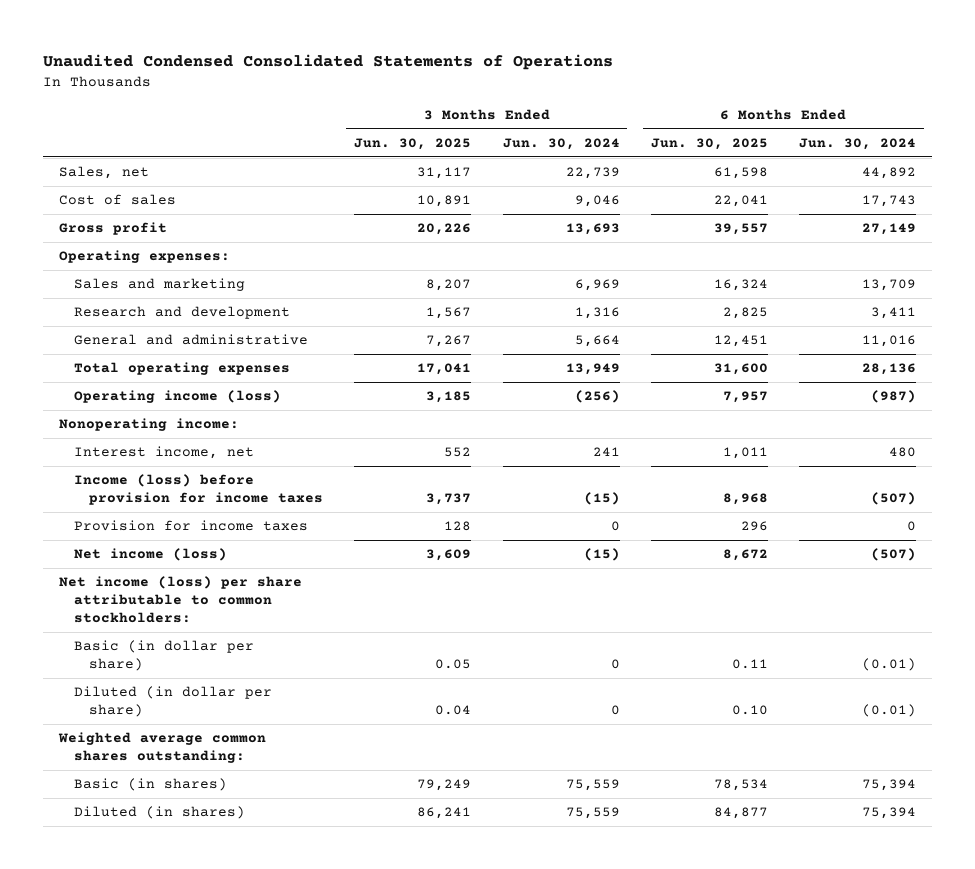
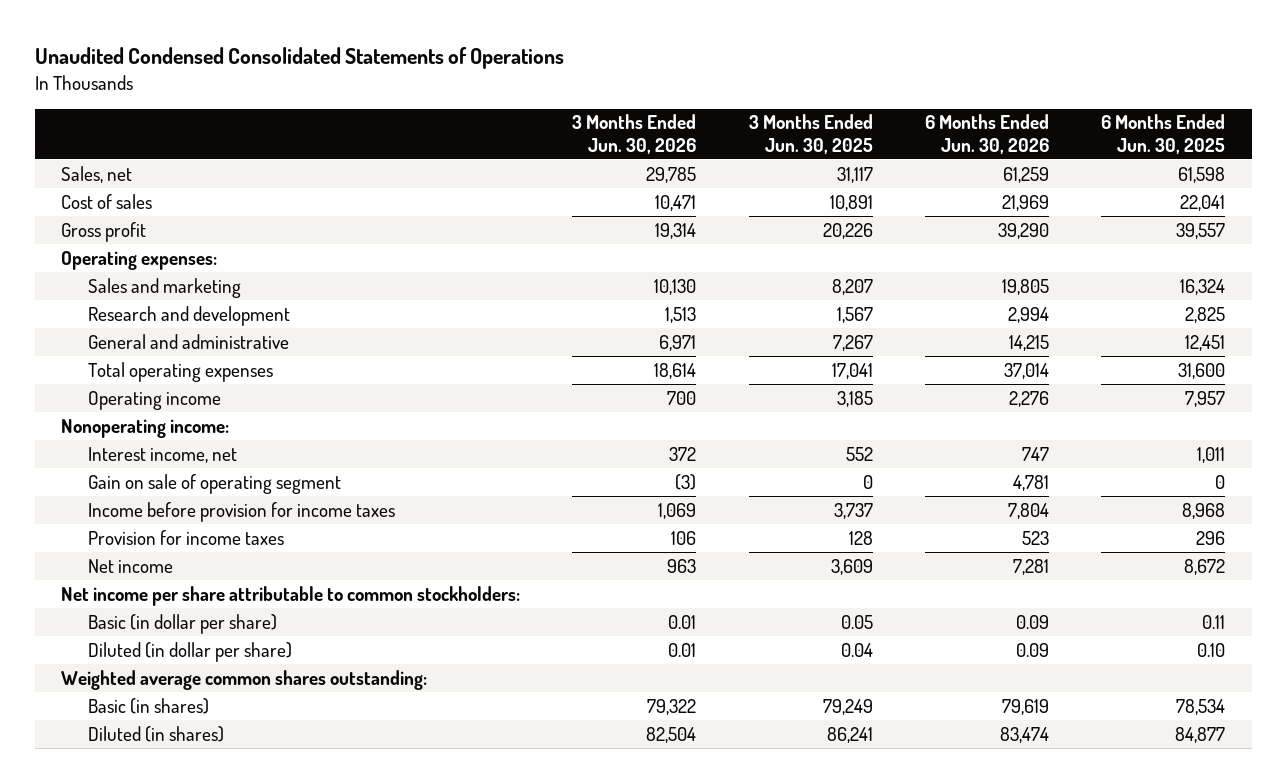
- | 3 Months Ended Jun. 30, 2025 | 3 Months Ended Jun. 30, 2024 | 6 Months Ended Jun. 30, 2025 | 6 Months Ended Jun. 30, 2024
+ | 3 Months Ended Jun. 30, 2026 | 3 Months Ended Jun. 30, 2025 | 6 Months Ended Jun. 30, 2026 | 6 Months Ended Jun. 30, 2025
- Operating income (loss) | 3,185 | (256) | 7,957 | (987)
+ Operating income | 700 | 3,185 | 2,276 | 7,957
- Income (loss) before provision for income taxes | 3,737 | (15) | 8,968 | (507)
+ Gain on sale of operating segment | (3) | 0 | 4,781 | 0
+ Income before provision for income taxes | 1,069 | 3,737 | 7,804 | 8,968
- Net income (loss) | 3,609 | (15) | 8,672 | (507)
- Net income (loss) per share attributable to common stockholders:
+ Net income | 963 | 3,609 | 7,281 | 8,672
+ Net income per share attributable to common stockholders:

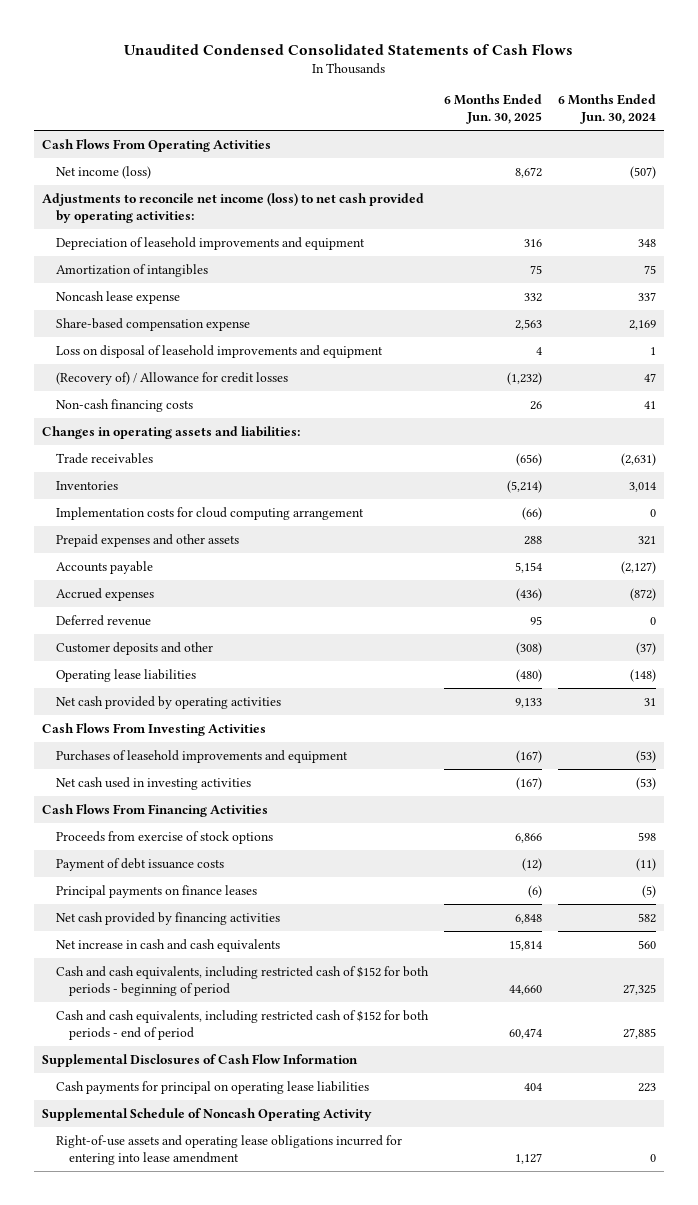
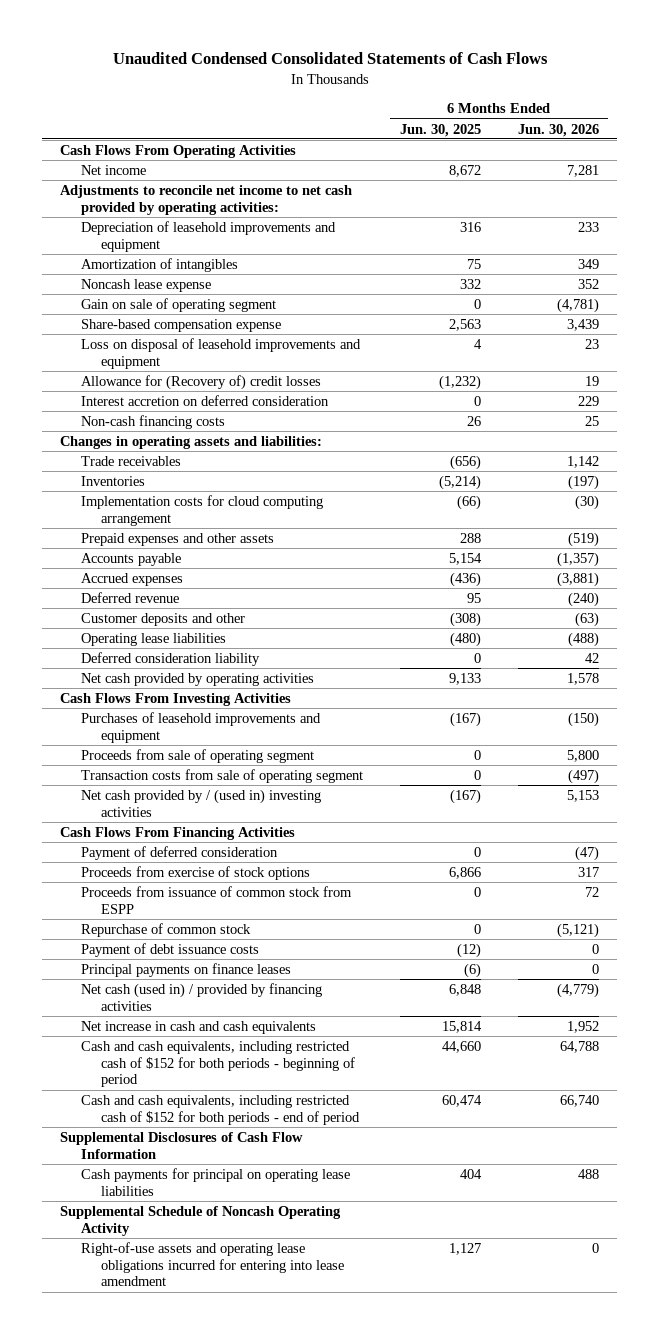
- | 6 Months Ended Jun. 30, 2025 | 6 Months Ended Jun. 30, 2024
+ | 6 Months Ended Jun. 30, 2025 | 6 Months Ended Jun. 30, 2026
- Net income (loss) | 8,672 | (507)
- Adjustments to reconcile net income (loss) to net cash provided by operating activities:
+ Net income | 8,672 | 7,281
+ Adjustments to reconcile net income to net cash provided by operating activities:
+ Gain on sale of operating segment | 0 | (4,781)
- (Recovery of) / Allowance for credit losses | (1,232) | 47
+ Allowance for (Recovery of) credit losses | (1,232) | 19
+ Interest accretion on deferred consideration | 0 | 229
+ Deferred consideration liability | 0 | 42
- Net cash used in investing activities | (167) | (53)
+ Proceeds from sale of operating segment | 0 | 5,800
+ Transaction costs from sale of operating segment | 0 | (497)
+ Net cash provided by / (used in) investing activities | (167) | 5,153
+ Payment of deferred consideration | 0 | (47)
+ Proceeds from issuance of common stock from ESPP | 0 | 72
+ Repurchase of common stock | 0 | (5,121)
- Net cash provided by financing activities | 6,848 | 582
+ Net cash (used in) / provided by financing activities | 6,848 | (4,779)

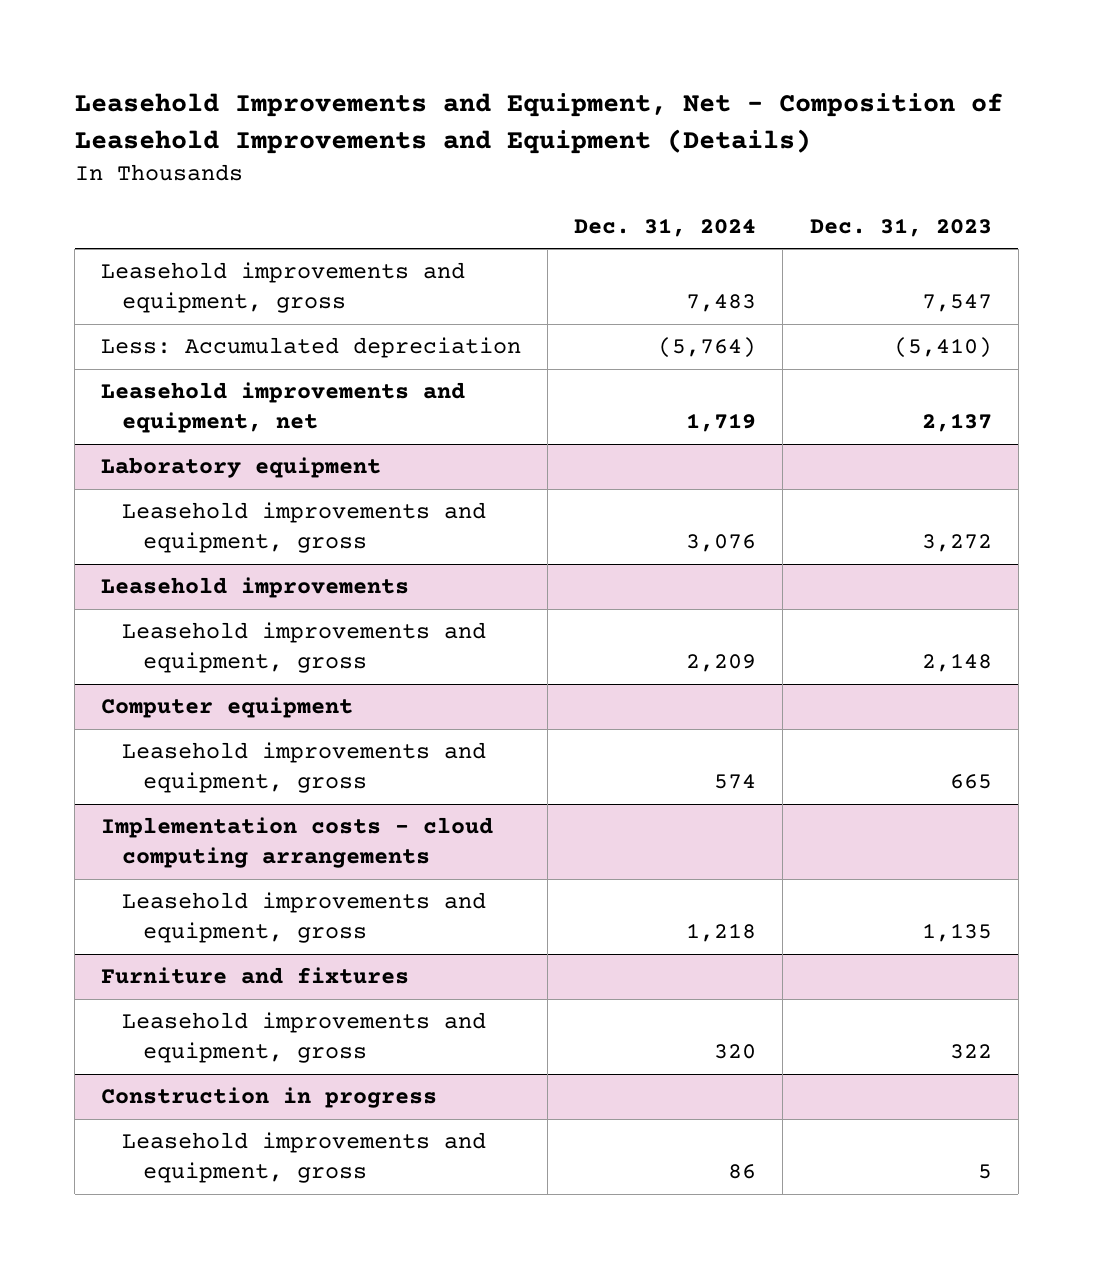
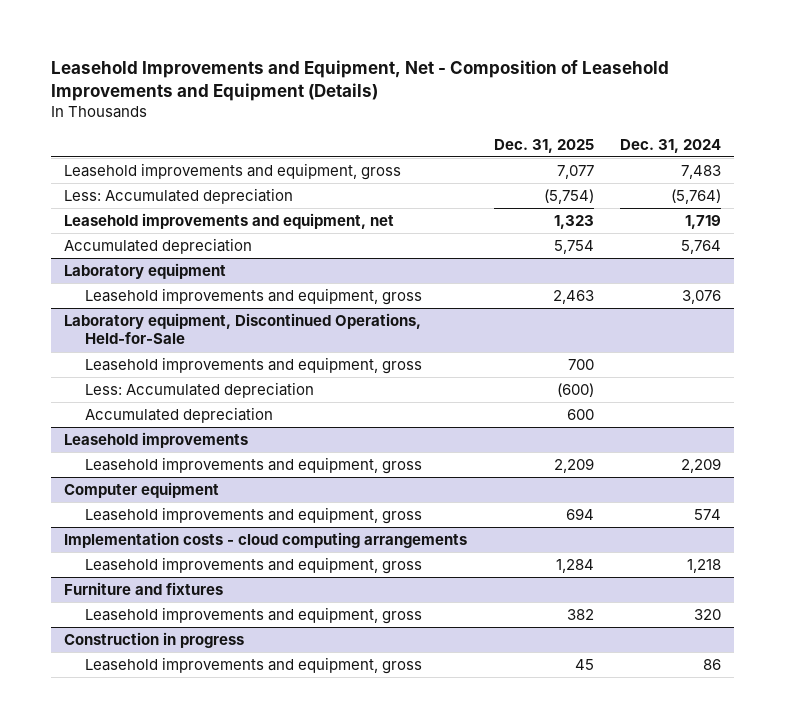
- | Dec. 31, 2024 | Dec. 31, 2023
+ | Dec. 31, 2025 | Dec. 31, 2024
+ Accumulated depreciation | 5,754 | 5,764
+ Laboratory equipment, Discontinued Operations, Held-for-Sale
+ Leasehold improvements and equipment, gross | 700 |
+ Less: Accumulated depreciation | (600) |
+ Accumulated depreciation | 600 |

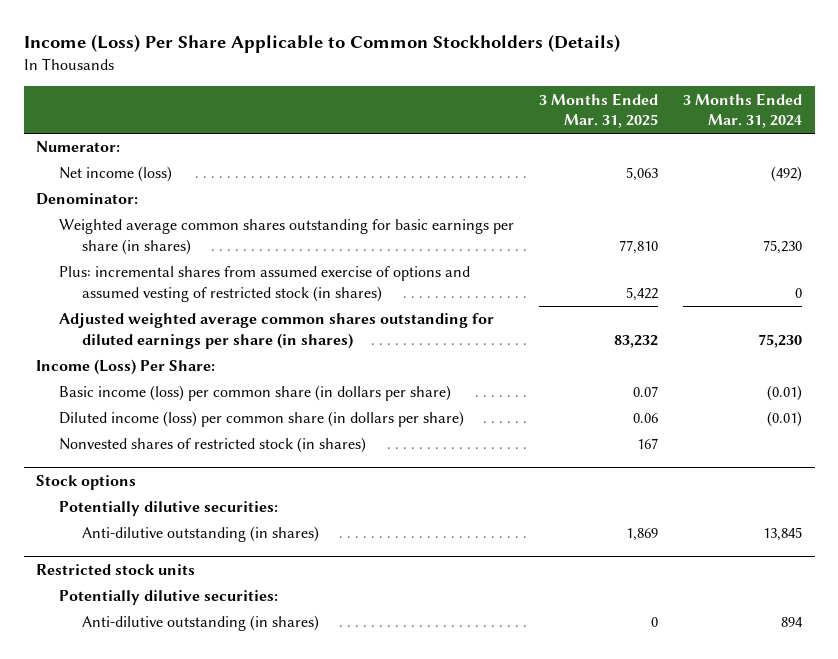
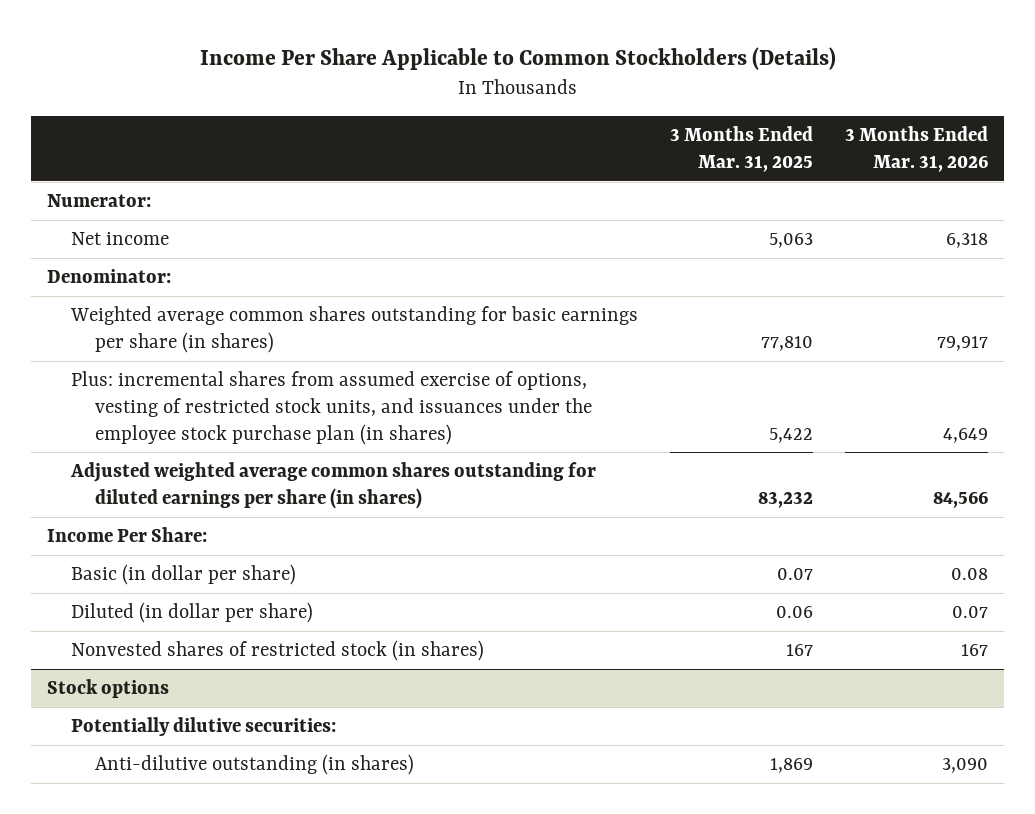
- Income (Loss) Per Share Applicable to Common Stockholders (Details)
+ Income Per Share Applicable to Common Stockholders (Details)
- | 3 Months Ended Mar. 31, 2025 | 3 Months Ended Mar. 31, 2024
+ | 3 Months Ended Mar. 31, 2025 | 3 Months Ended Mar. 31, 2026
- Net income (loss) | 5,063 | (492)
+ Net income | 5,063 | 6,318
- Plus: incremental shares from assumed exercise of options and assumed vesting of restricted stock (in shares) | 5,422 | 0
+ Plus: incremental shares from assumed exercise of options, vesting of restricted stock units, and issuances under the employee stock purchase plan (in shares) | 5,422 | 4,649
- Income (Loss) Per Share:
- Basic income (loss) per common share (in dollars per share) | 0.07 | (0.01)
- Diluted income (loss) per common share (in dollars per share) | 0.06 | (0.01)
+ Income Per Share:
+ Basic (in dollar per share) | 0.07 | 0.08
+ Diluted (in dollar per share) | 0.06 | 0.07
- Restricted stock units
- Potentially dilutive securities:
- Anti-dilutive outstanding (in shares) | 0 | 894

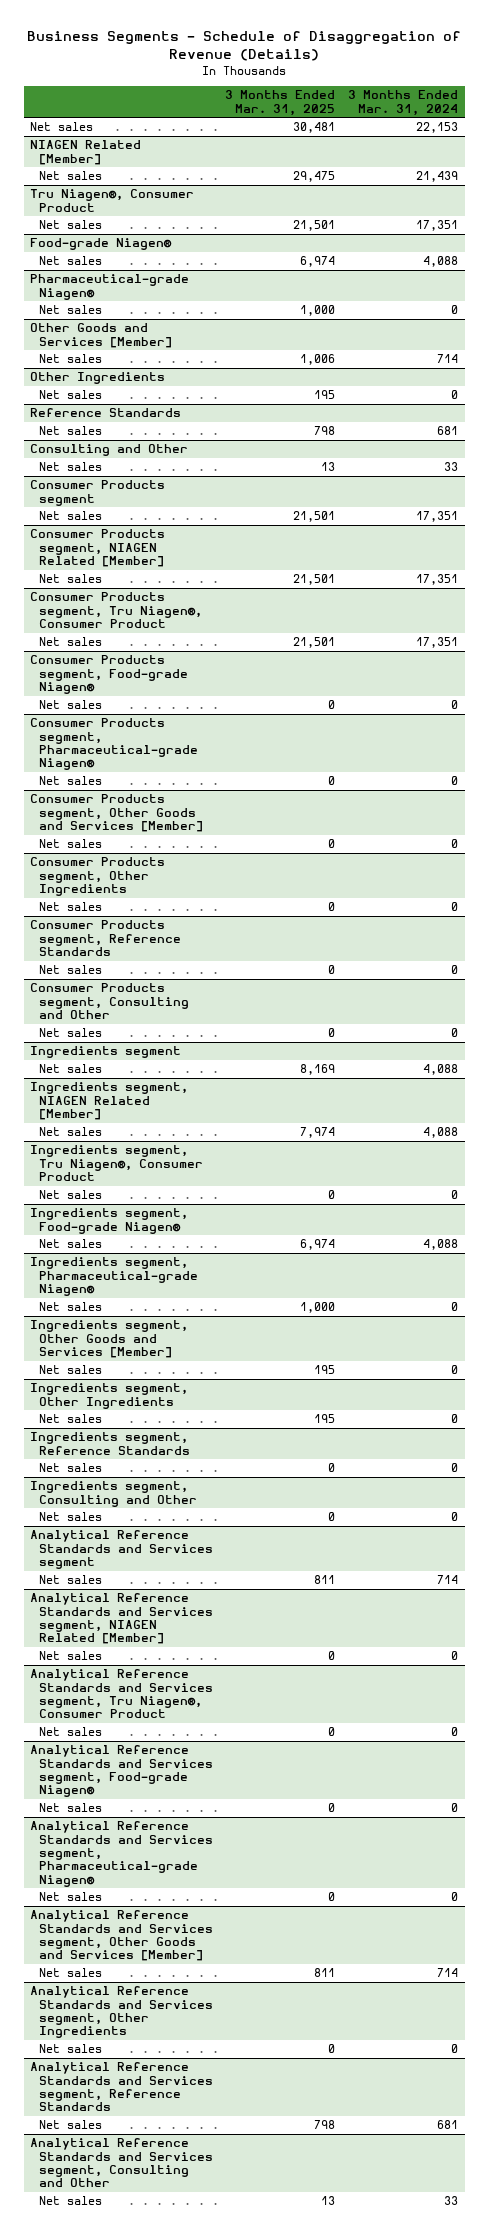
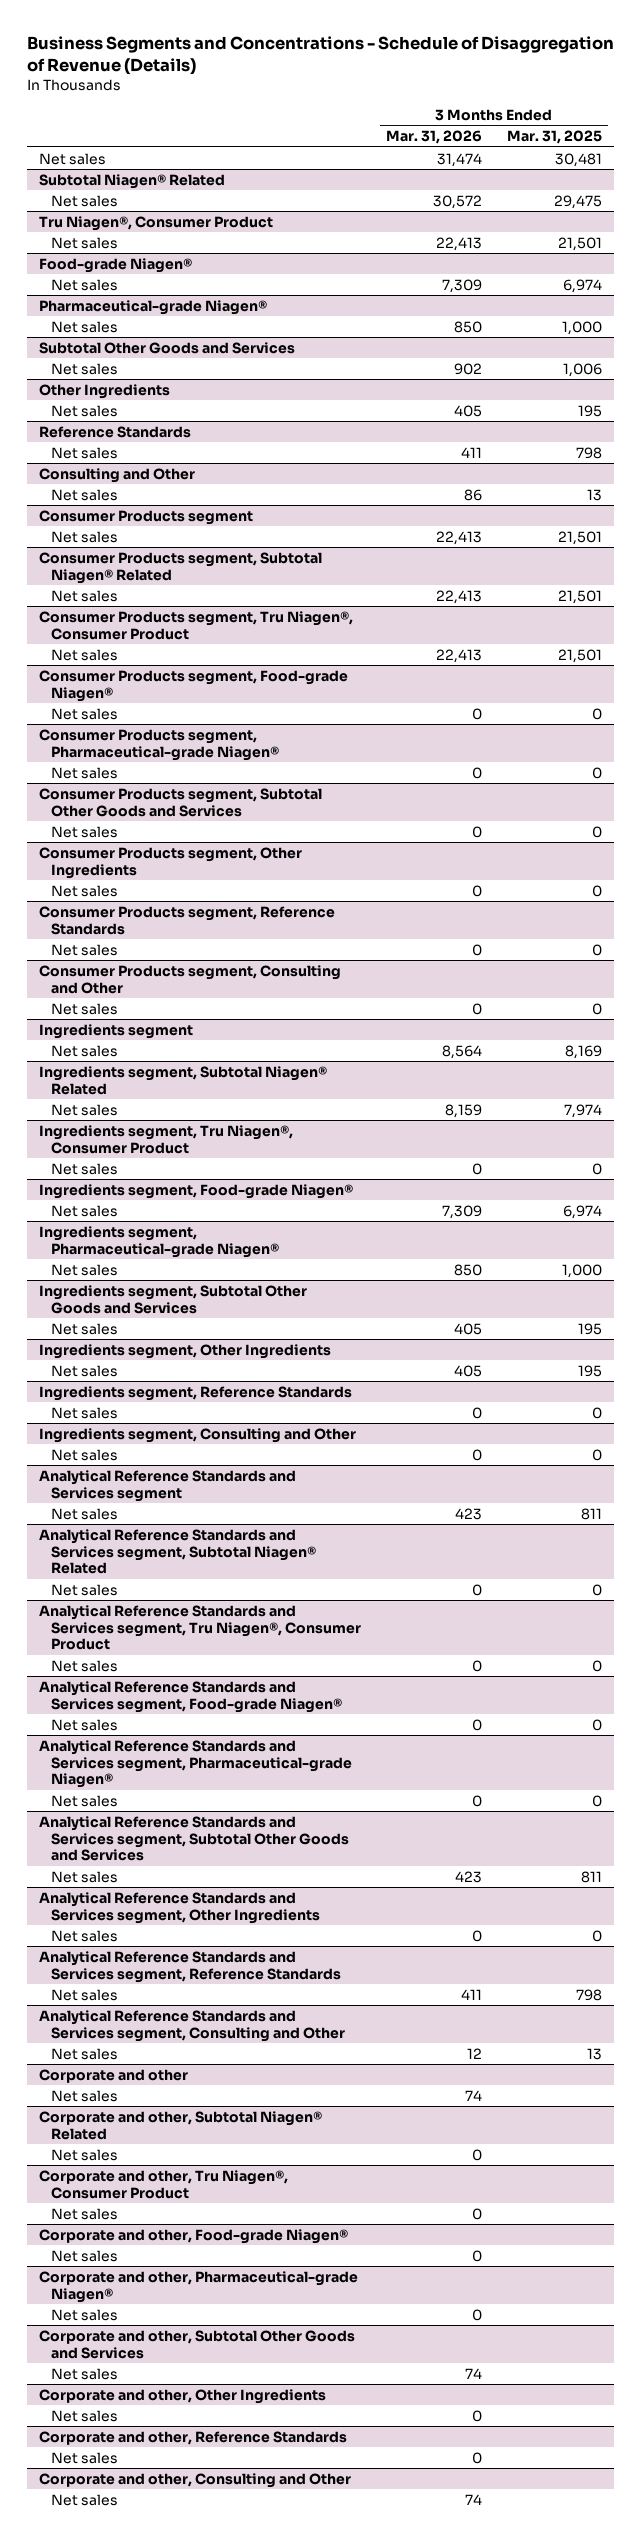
- Business Segments - Schedule of Disaggregation of Revenue (Details)
+ Business Segments and Concentrations - Schedule of Disaggregation of Revenue (Details)
- | 3 Months Ended Mar. 31, 2025 | 3 Months Ended Mar. 31, 2024
+ | 3 Months Ended Mar. 31, 2026 | 3 Months Ended Mar. 31, 2025
- NIAGEN Related [Member]
+ Subtotal Niagen® Related
- Other Goods and Services [Member]
+ Subtotal Other Goods and Services
- Consumer Products segment, NIAGEN Related [Member]
+ Consumer Products segment, Subtotal Niagen® Related
- Consumer Products segment, Other Goods and Services [Member]
+ Consumer Products segment, Subtotal Other Goods and Services
- Ingredients segment, NIAGEN Related [Member]
+ Ingredients segment, Subtotal Niagen® Related
- Ingredients segment, Other Goods and Services [Member]
+ Ingredients segment, Subtotal Other Goods and Services
- Analytical Reference Standards and Services segment, NIAGEN Related [Member]
+ Analytical Reference Standards and Services segment, Subtotal Niagen® Related
- Analytical Reference Standards and Services segment, Other Goods and Services [Member]
+ Analytical Reference Standards and Services segment, Subtotal Other Goods and Services
+ Corporate and other
+ Net sales | 74 |
+ Corporate and other, Subtotal Niagen® Related
+ Net sales | 0 |
+ Corporate and other, Tru Niagen®, Consumer Product
+ Net sales | 0 |
+ Corporate and other, Food-grade Niagen®
+ Net sales | 0 |
+ Corporate and other, Pharmaceutical-grade Niagen®
+ Net sales | 0 |
+ Corporate and other, Subtotal Other Goods and Services
+ Net sales | 74 |
+ Corporate and other, Other Ingredients
+ Net sales | 0 |
+ Corporate and other, Reference Standards
+ Net sales | 0 |
+ Corporate and other, Consulting and Other
+ Net sales | 74 |

